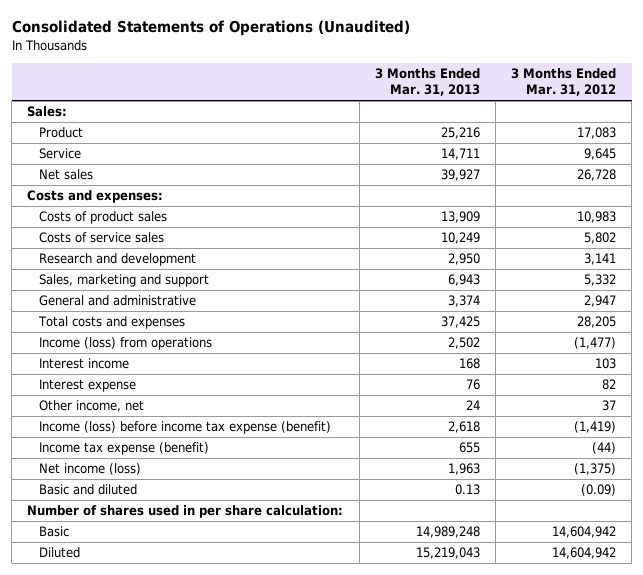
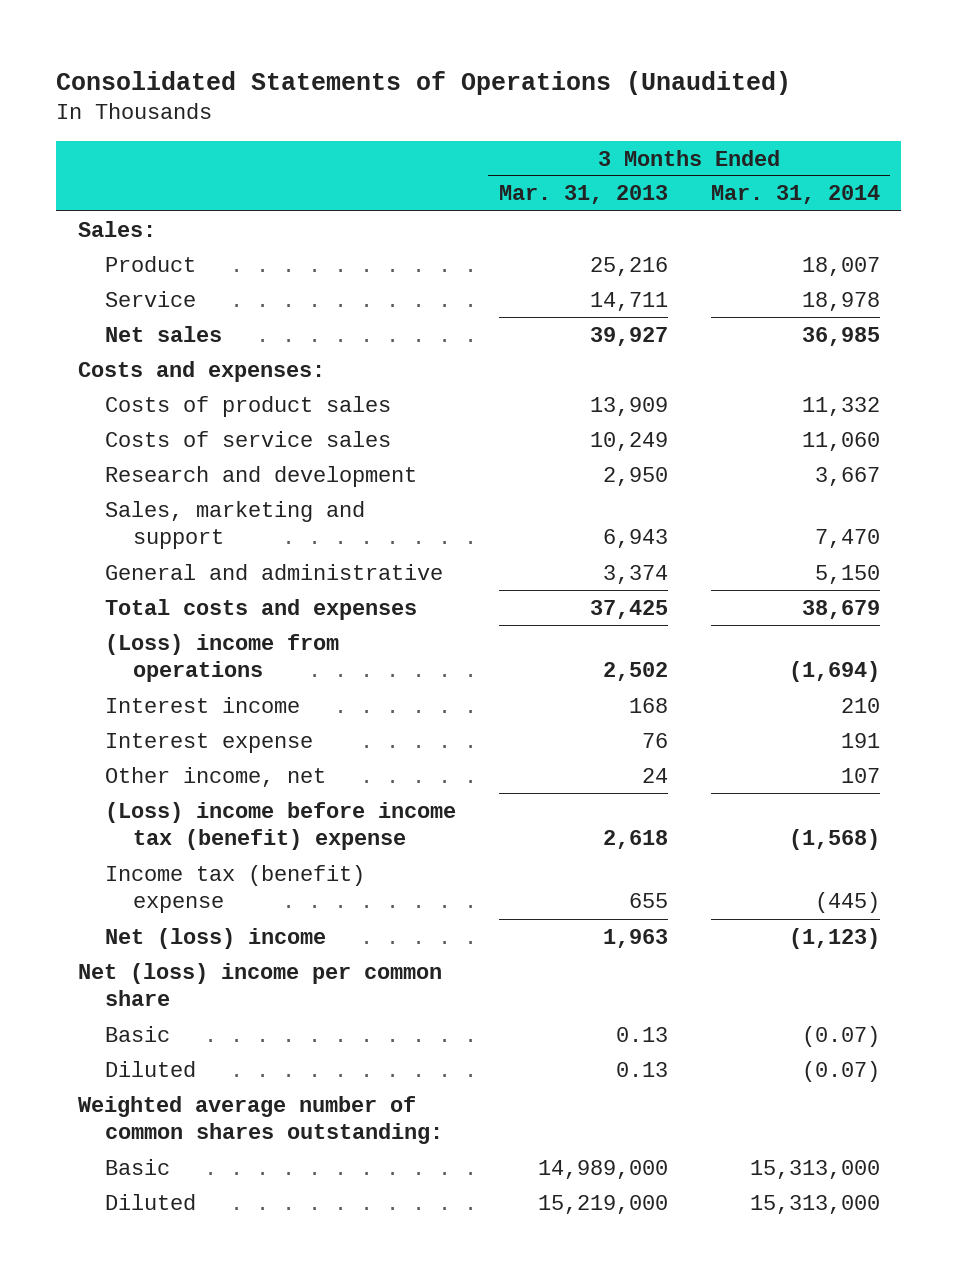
- | 3 Months Ended Mar. 31, 2013 | 3 Months Ended Mar. 31, 2012
+ | 3 Months Ended Mar. 31, 2013 | 3 Months Ended Mar. 31, 2014
- Income (loss) from operations | 2,502 | (1,477)
+ (Loss) income from operations | 2,502 | (1,694)
- Income (loss) before income tax expense (benefit) | 2,618 | (1,419)
- Income tax expense (benefit) | 655 | (44)
- Net income (loss) | 1,963 | (1,375)
- Basic and diluted | 0.13 | (0.09)
- Number of shares used in per share calculation:
- Basic | 14,989,248 | 14,604,942
- Diluted | 15,219,043 | 14,604,942
+ (Loss) income before income tax (benefit) expense | 2,618 | (1,568)
+ Income tax (benefit) expense | 655 | (445)
+ Net (loss) income | 1,963 | (1,123)
+ Net (loss) income per common share
+ Basic | 0.13 | (0.07)
+ Diluted | 0.13 | (0.07)
+ Weighted average number of common shares outstanding:
+ Basic | 14,989,000 | 15,313,000
+ Diluted | 15,219,000 | 15,313,000

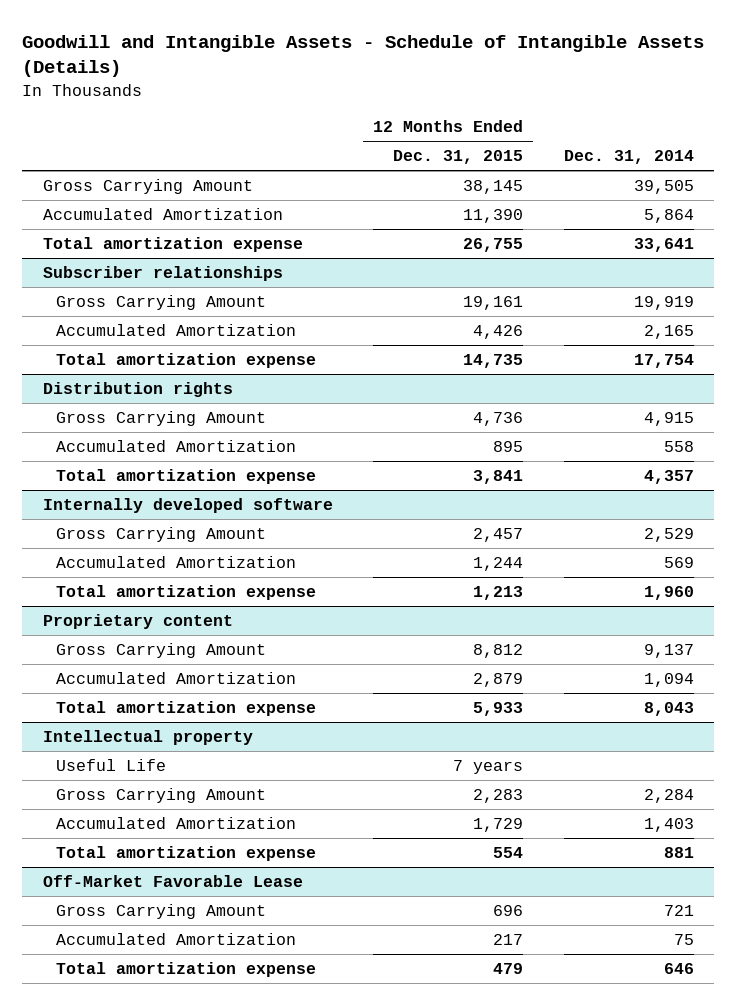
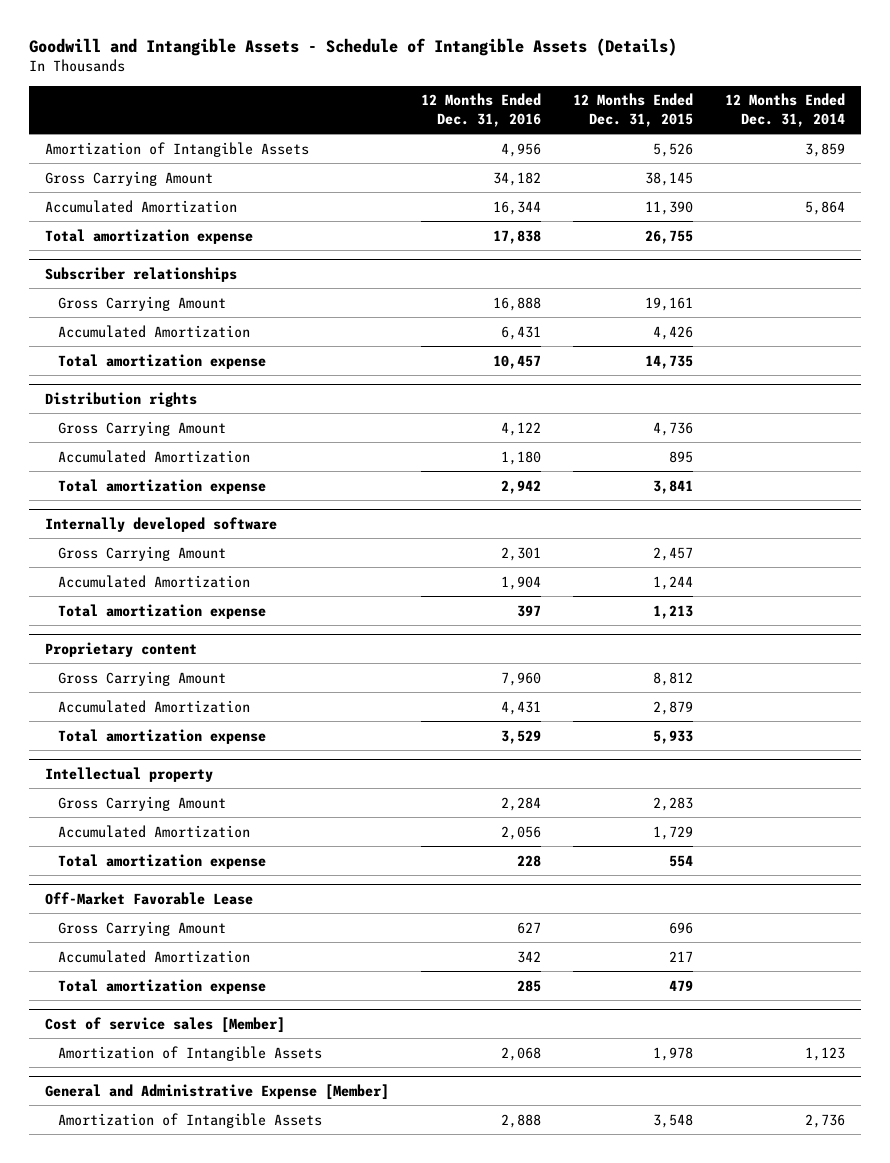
- | 12 Months Ended Dec. 31, 2015 | Dec. 31, 2014
+ | 12 Months Ended Dec. 31, 2016 | 12 Months Ended Dec. 31, 2015 | 12 Months Ended Dec. 31, 2014
+ Amortization of Intangible Assets | 4,956 | 5,526 | 3,859
@ Intellectual property
- Useful Life | 7 years |
+ Cost of service sales [Member]
+ Amortization of Intangible Assets | 2,068 | 1,978 | 1,123
+ General and Administrative Expense [Member]
+ Amortization of Intangible Assets | 2,888 | 3,548 | 2,736

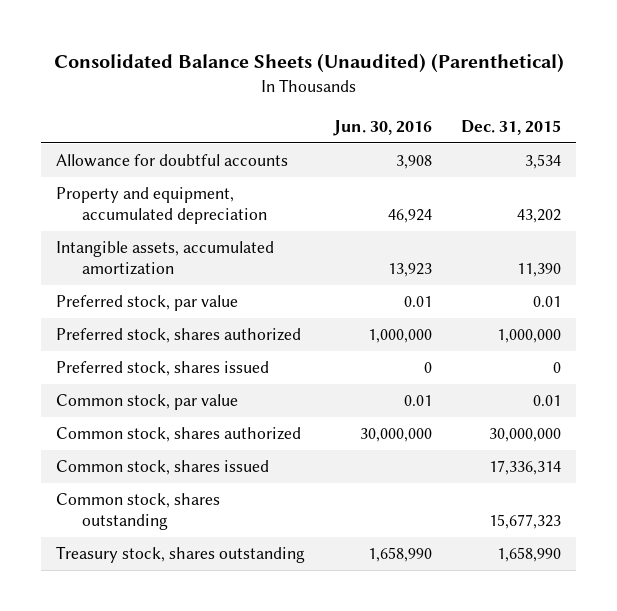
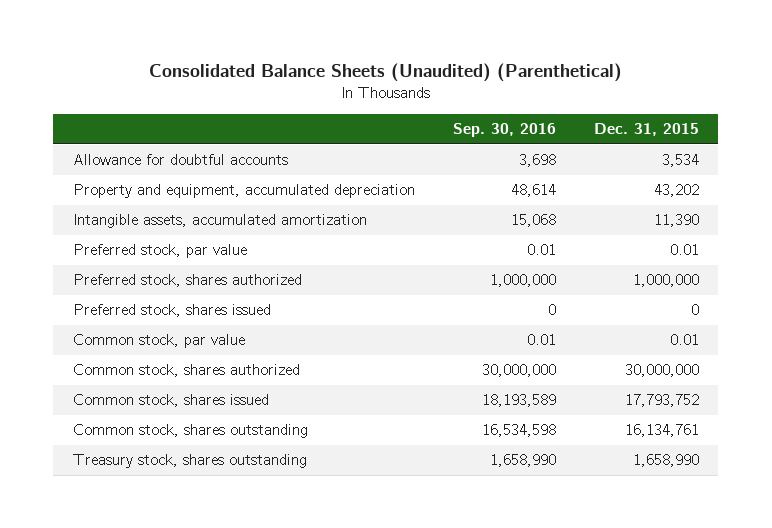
- | Jun. 30, 2016 | Dec. 31, 2015
+ | Sep. 30, 2016 | Dec. 31, 2015
- Common stock, shares issued | | 17,336,314
- Common stock, shares outstanding | | 15,677,323
+ Common stock, shares issued | 18,193,589 | 17,793,752
+ Common stock, shares outstanding | 16,534,598 | 16,134,761

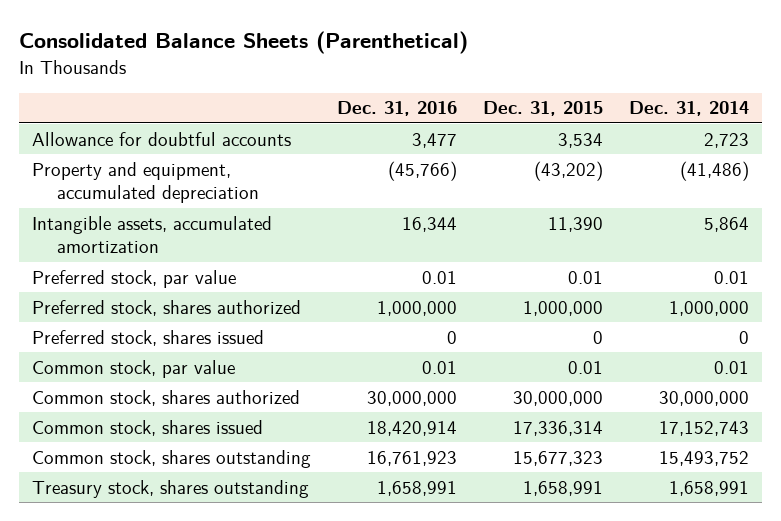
- Consolidated Balance Sheets (Unaudited) (Parenthetical)
+ Consolidated Balance Sheets (Parenthetical)
- | Sep. 30, 2016 | Dec. 31, 2015
+ | Dec. 31, 2016 | Dec. 31, 2015 | Dec. 31, 2014
- Property and equipment, accumulated depreciation | 48,614 | 43,202
+ Property and equipment, accumulated depreciation | (45,766) | (43,202) | (41,486)
- Common stock, shares issued | 18,193,589 | 17,793,752
- Common stock, shares outstanding | 16,534,598 | 16,134,761
- Treasury stock, shares outstanding | 1,658,990 | 1,658,990
+ Common stock, shares issued | 18,420,914 | 17,336,314 | 17,152,743
+ Common stock, shares outstanding | 16,761,923 | 15,677,323 | 15,493,752
+ Treasury stock, shares outstanding | 1,658,991 | 1,658,991 | 1,658,991

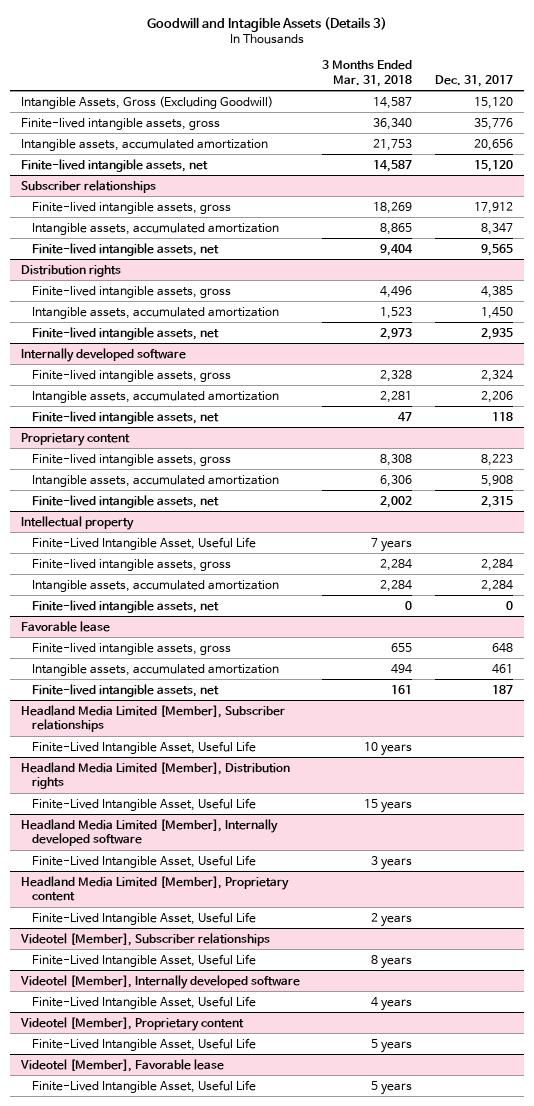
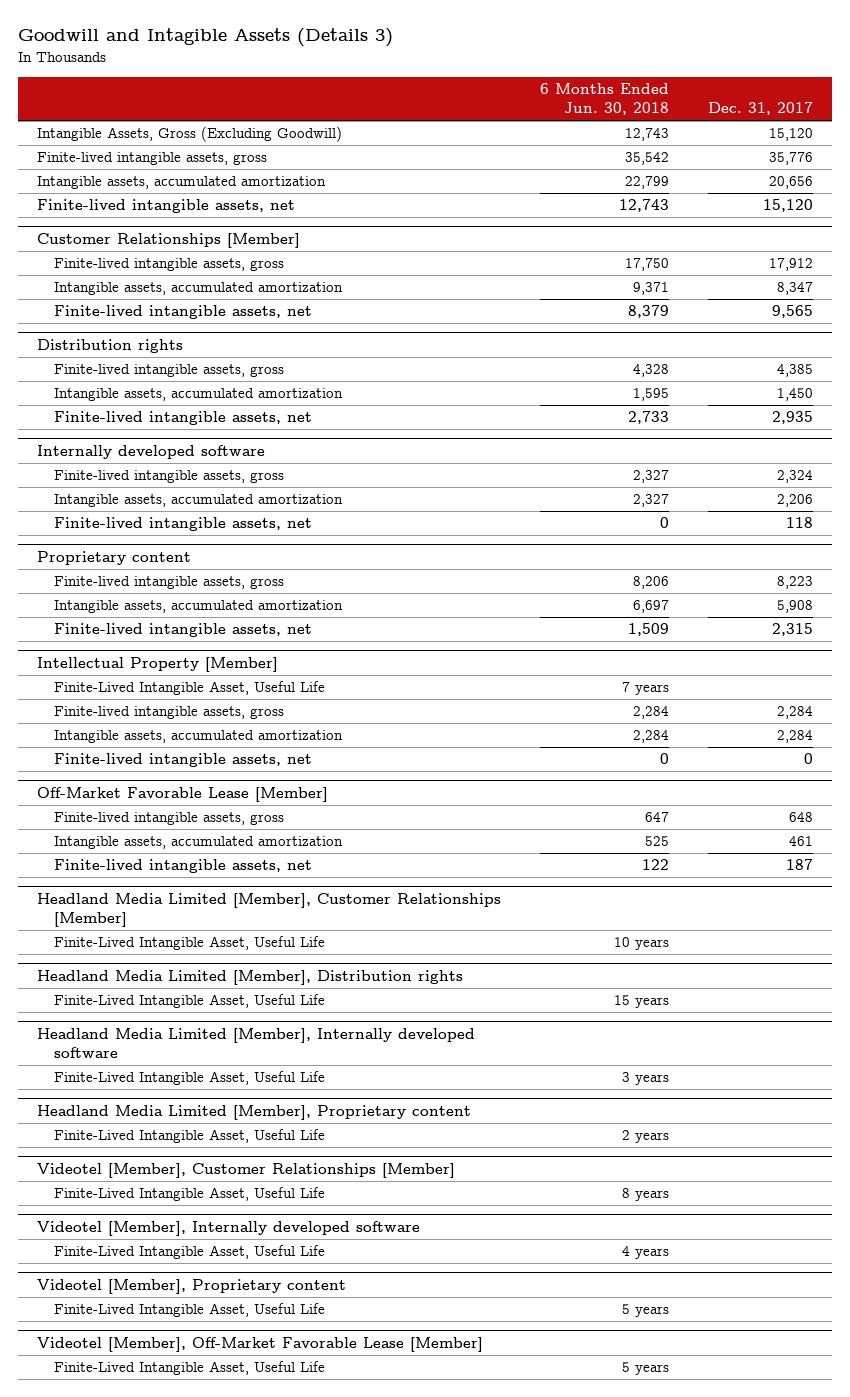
- | 3 Months Ended Mar. 31, 2018 | Dec. 31, 2017
+ | 6 Months Ended Jun. 30, 2018 | Dec. 31, 2017
- Subscriber relationships
+ Customer Relationships [Member]
- Intellectual property
+ Intellectual Property [Member]
- Favorable lease
+ Off-Market Favorable Lease [Member]
- Headland Media Limited [Member], Subscriber relationships
+ Headland Media Limited [Member], Customer Relationships [Member]
- Videotel [Member], Subscriber relationships
+ Videotel [Member], Customer Relationships [Member]
- Videotel [Member], Favorable lease
+ Videotel [Member], Off-Market Favorable Lease [Member]

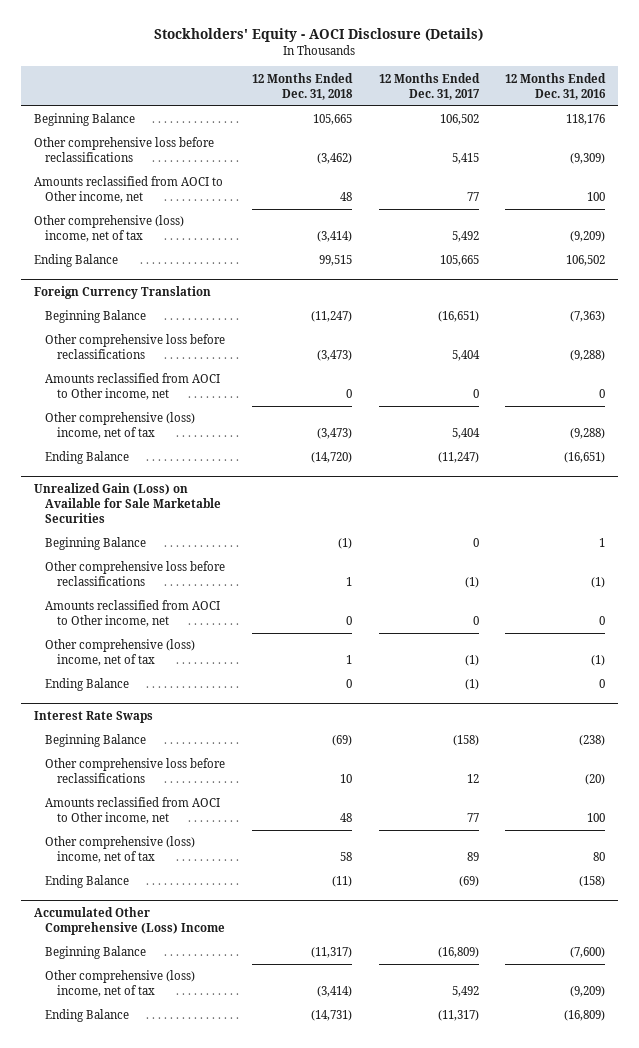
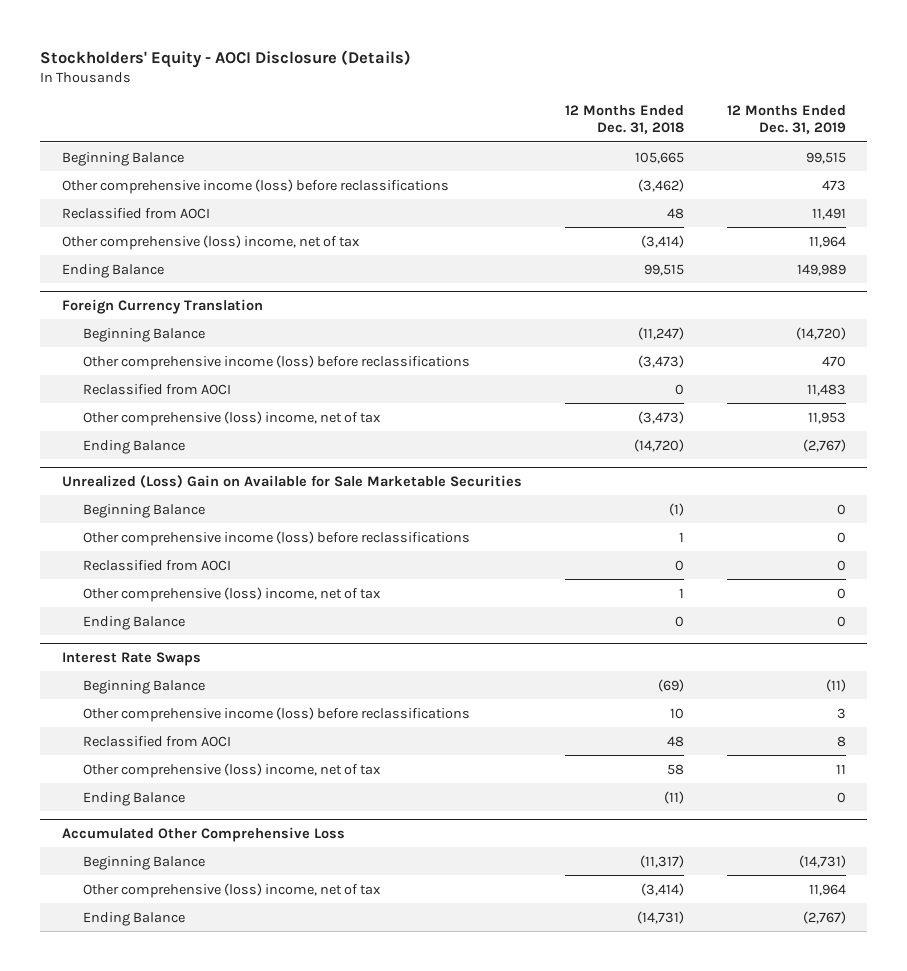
- | 12 Months Ended Dec. 31, 2018 | 12 Months Ended Dec. 31, 2017 | 12 Months Ended Dec. 31, 2016
+ | 12 Months Ended Dec. 31, 2018 | 12 Months Ended Dec. 31, 2019
- Other comprehensive loss before reclassifications | (3,462) | 5,415 | (9,309)
- Amounts reclassified from AOCI to Other income, net | 48 | 77 | 100
+ Other comprehensive income (loss) before reclassifications | (3,462) | 473
+ Reclassified from AOCI | 48 | 11,491
@ Foreign Currency Translation
- Other comprehensive loss before reclassifications | (3,473) | 5,404 | (9,288)
- Amounts reclassified from AOCI to Other income, net | 0 | 0 | 0
+ Other comprehensive income (loss) before reclassifications | (3,473) | 470
+ Reclassified from AOCI | 0 | 11,483
- Unrealized Gain (Loss) on Available for Sale Marketable Securities
+ Unrealized (Loss) Gain on Available for Sale Marketable Securities
- Other comprehensive loss before reclassifications | 1 | (1) | (1)
- Amounts reclassified from AOCI to Other income, net | 0 | 0 | 0
+ Other comprehensive income (loss) before reclassifications | 1 | 0
+ Reclassified from AOCI | 0 | 0
@ Interest Rate Swaps
- Other comprehensive loss before reclassifications | 10 | 12 | (20)
- Amounts reclassified from AOCI to Other income, net | 48 | 77 | 100
+ Other comprehensive income (loss) before reclassifications | 10 | 3
+ Reclassified from AOCI | 48 | 8
- Accumulated Other Comprehensive (Loss) Income
+ Accumulated Other Comprehensive Loss

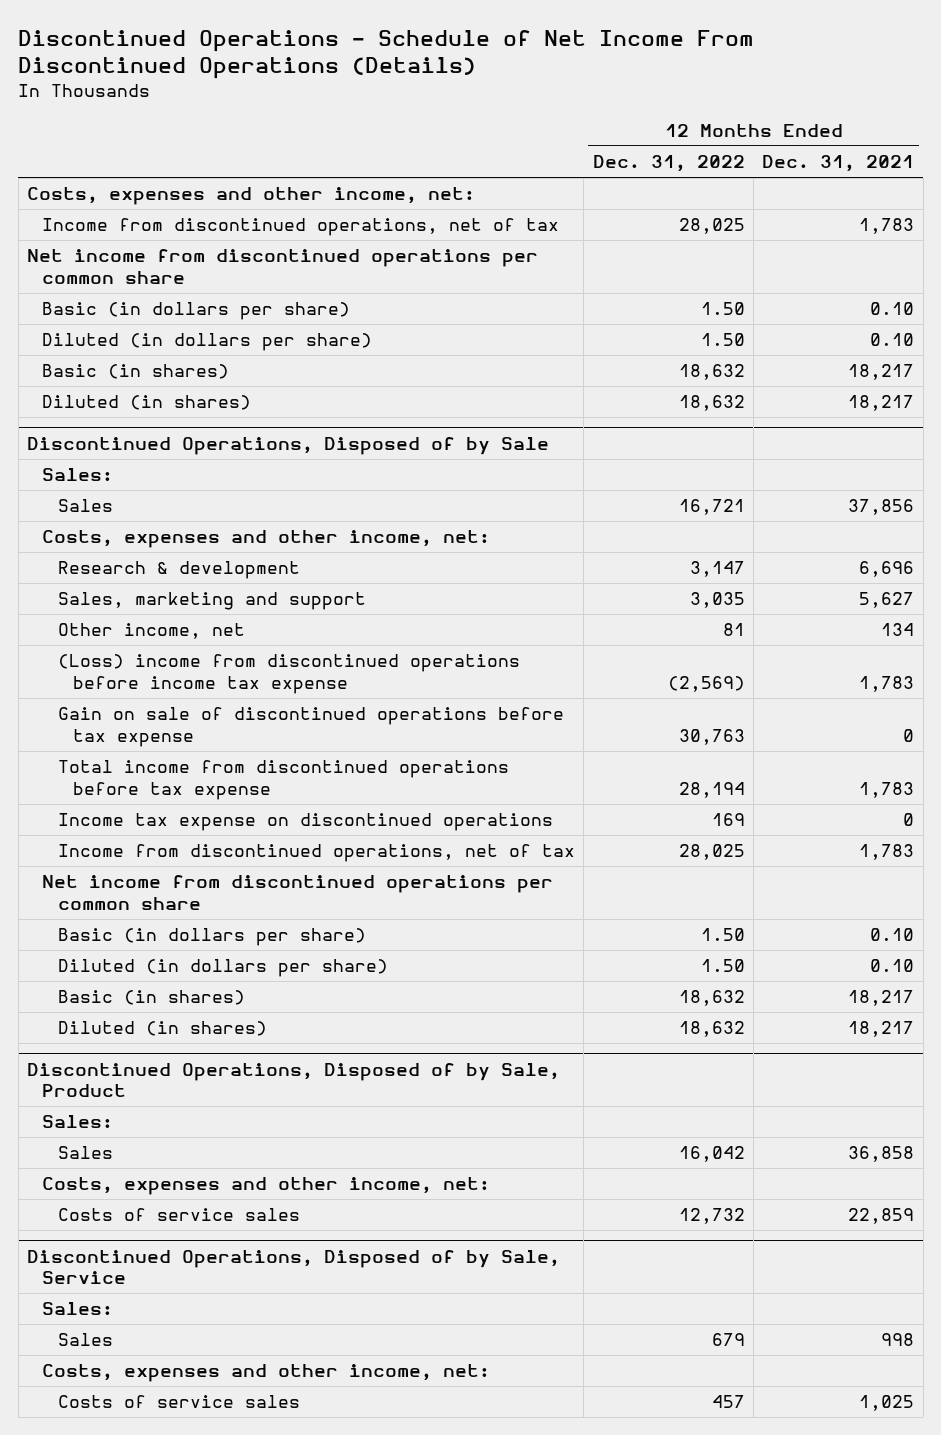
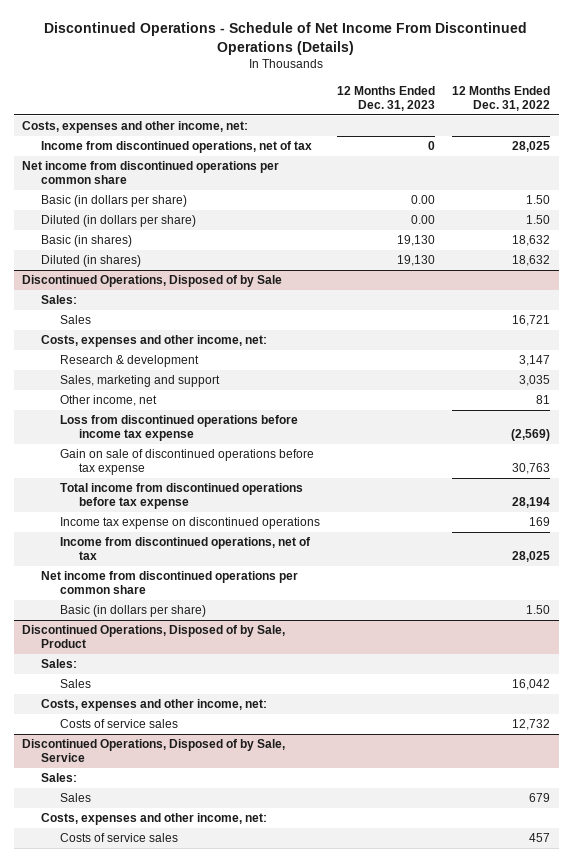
- | 12 Months Ended Dec. 31, 2022 | 12 Months Ended Dec. 31, 2021
+ | 12 Months Ended Dec. 31, 2023 | 12 Months Ended Dec. 31, 2022
@ Discontinued Operations, Disposed of by Sale
- (Loss) income from discontinued operations before income tax expense | (2,569) | 1,783
+ Loss from discontinued operations before income tax expense | | (2,569)
- Diluted (in dollars per share) | 1.50 | 0.10
- Basic (in shares) | 18,632 | 18,217
- Diluted (in shares) | 18,632 | 18,217

